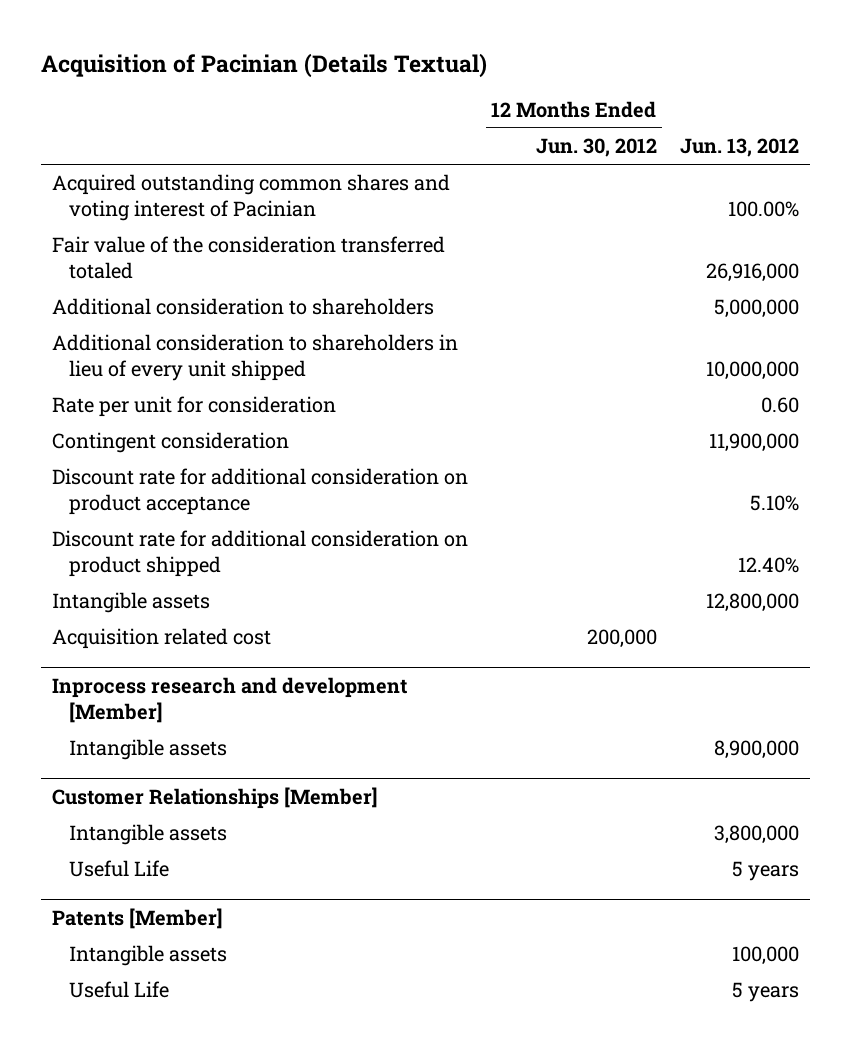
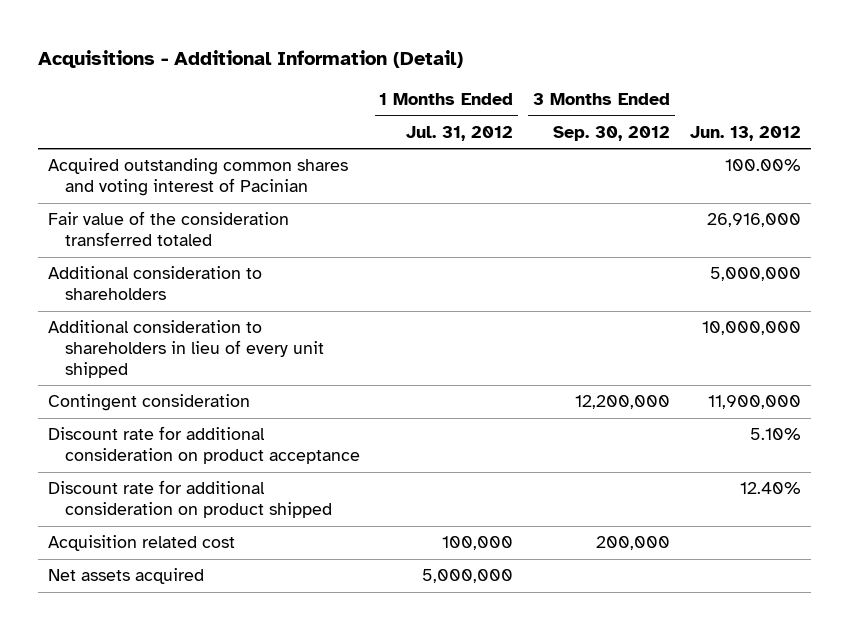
- Acquisition of Pacinian (Details Textual)
+ Acquisitions - Additional Information (Detail)
- | 12 Months Ended Jun. 30, 2012 | Jun. 13, 2012
+ | 1 Months Ended Jul. 31, 2012 | 3 Months Ended Sep. 30, 2012 | Jun. 13, 2012
- Rate per unit for consideration | | 0.60
- Intangible assets | | 12,800,000
- Inprocess research and development [Member]
- Intangible assets | | 8,900,000
- Customer Relationships [Member]
- Intangible assets | | 3,800,000
- Useful Life | | 5 years
- Patents [Member]
- Intangible assets | | 100,000
- Useful Life | | 5 years
+ Net assets acquired | 5,000,000 | |

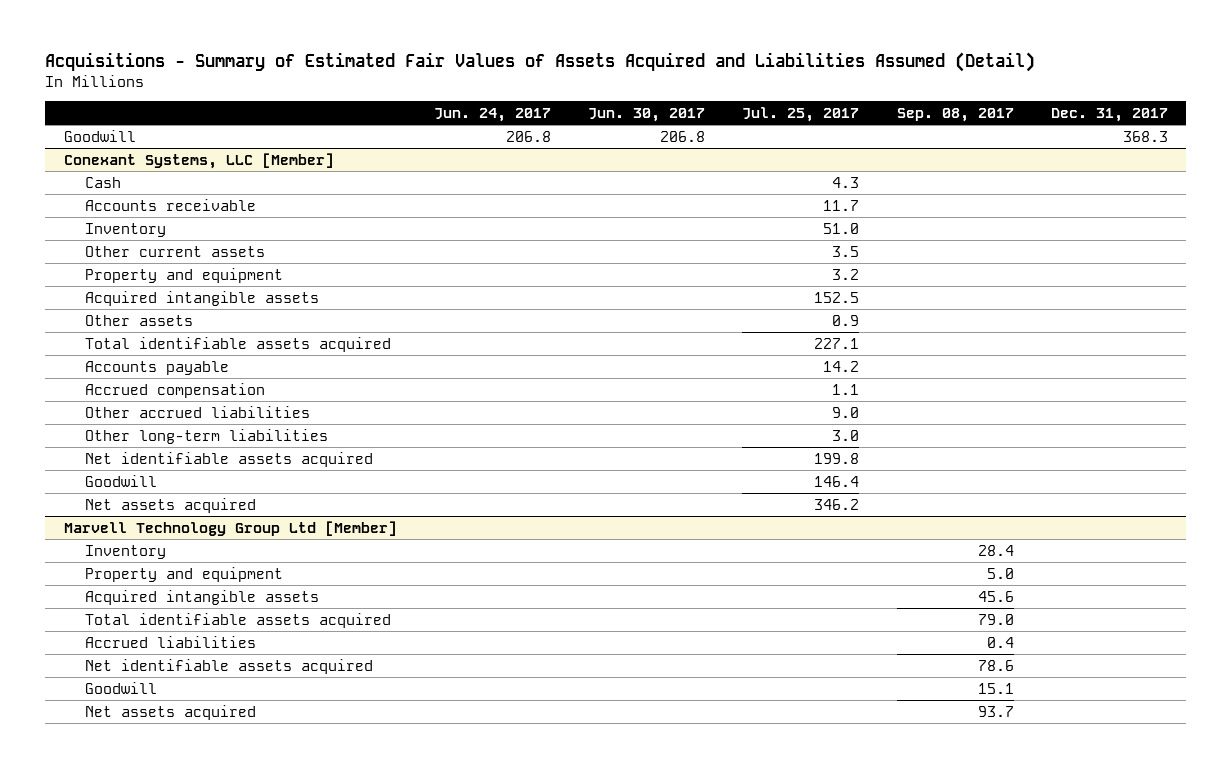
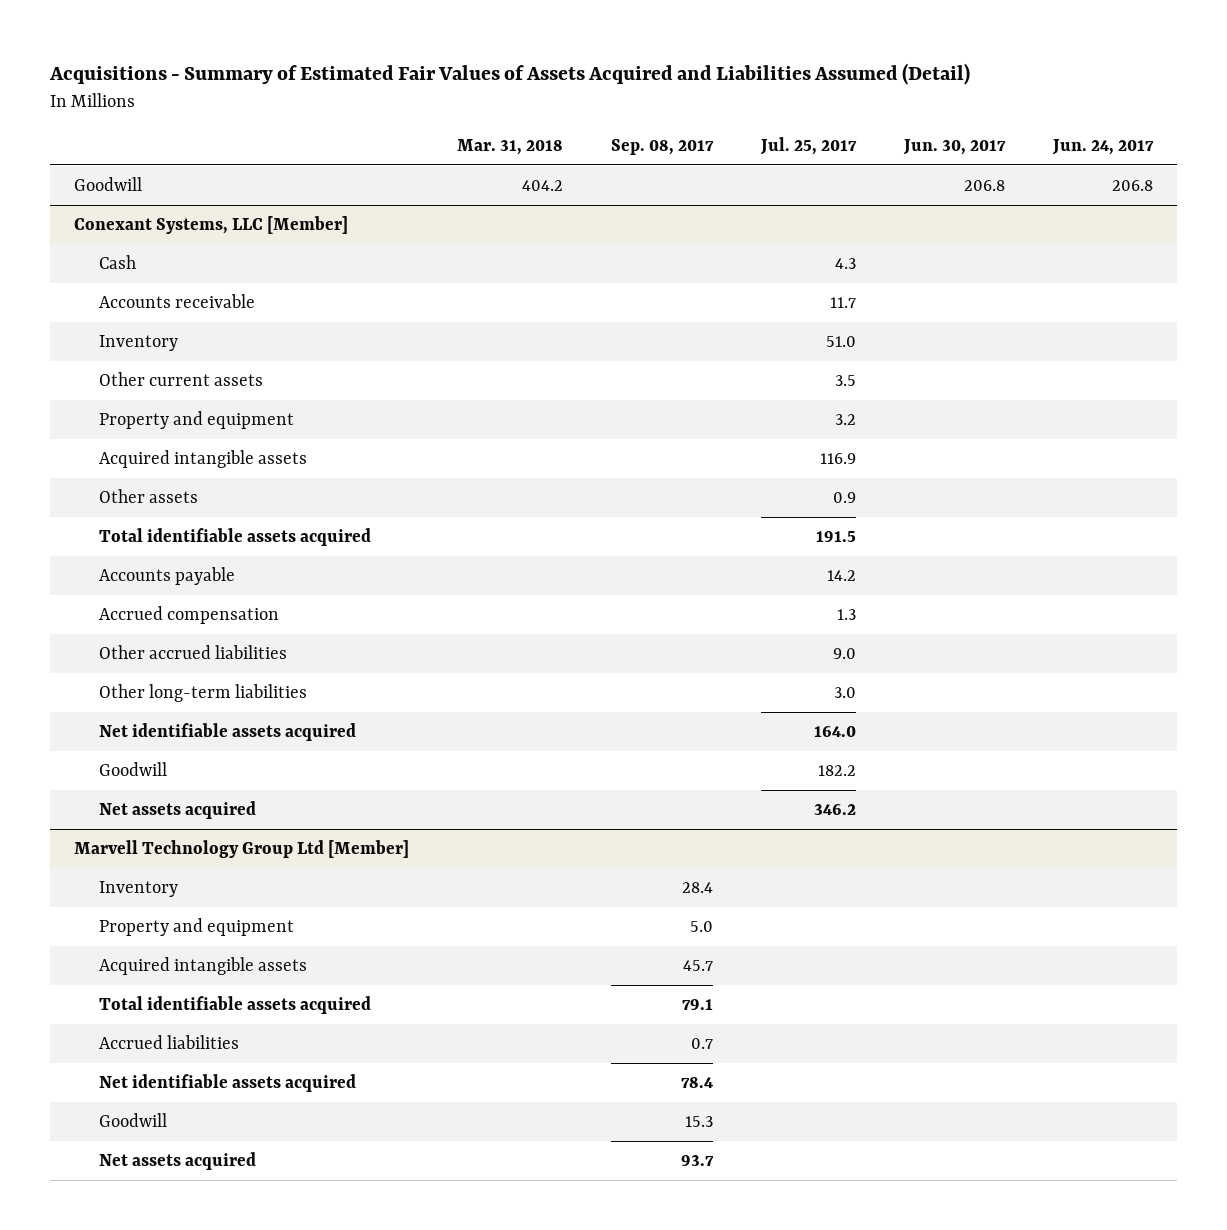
- | Jun. 24, 2017 | Jun. 30, 2017 | Jul. 25, 2017 | Sep. 08, 2017 | Dec. 31, 2017
+ | Mar. 31, 2018 | Sep. 08, 2017 | Jul. 25, 2017 | Jun. 30, 2017 | Jun. 24, 2017
@ Conexant Systems, LLC [Member]
- Acquired intangible assets | | | 152.5 | |
+ Acquired intangible assets | | | 116.9 | |
- Total identifiable assets acquired | | | 227.1 | |
+ Total identifiable assets acquired | | | 191.5 | |
- Accrued compensation | | | 1.1 | |
+ Accrued compensation | | | 1.3 | |
- Net identifiable assets acquired | | | 199.8 | |
- Goodwill | | | 146.4 | |
+ Net identifiable assets acquired | | | 164.0 | |
+ Goodwill | | | 182.2 | |
@ Marvell Technology Group Ltd [Member]
- Acquired intangible assets | | | | 45.6 |
- Total identifiable assets acquired | | | | 79.0 |
- Accrued liabilities | | | | 0.4 |
- Net identifiable assets acquired | | | | 78.6 |
- Goodwill | | | | 15.1 |
+ Acquired intangible assets | | 45.7 | | |
+ Total identifiable assets acquired | | 79.1 | | |
+ Accrued liabilities | | 0.7 | | |
+ Net identifiable assets acquired | | 78.4 | | |
+ Goodwill | | 15.3 | | |

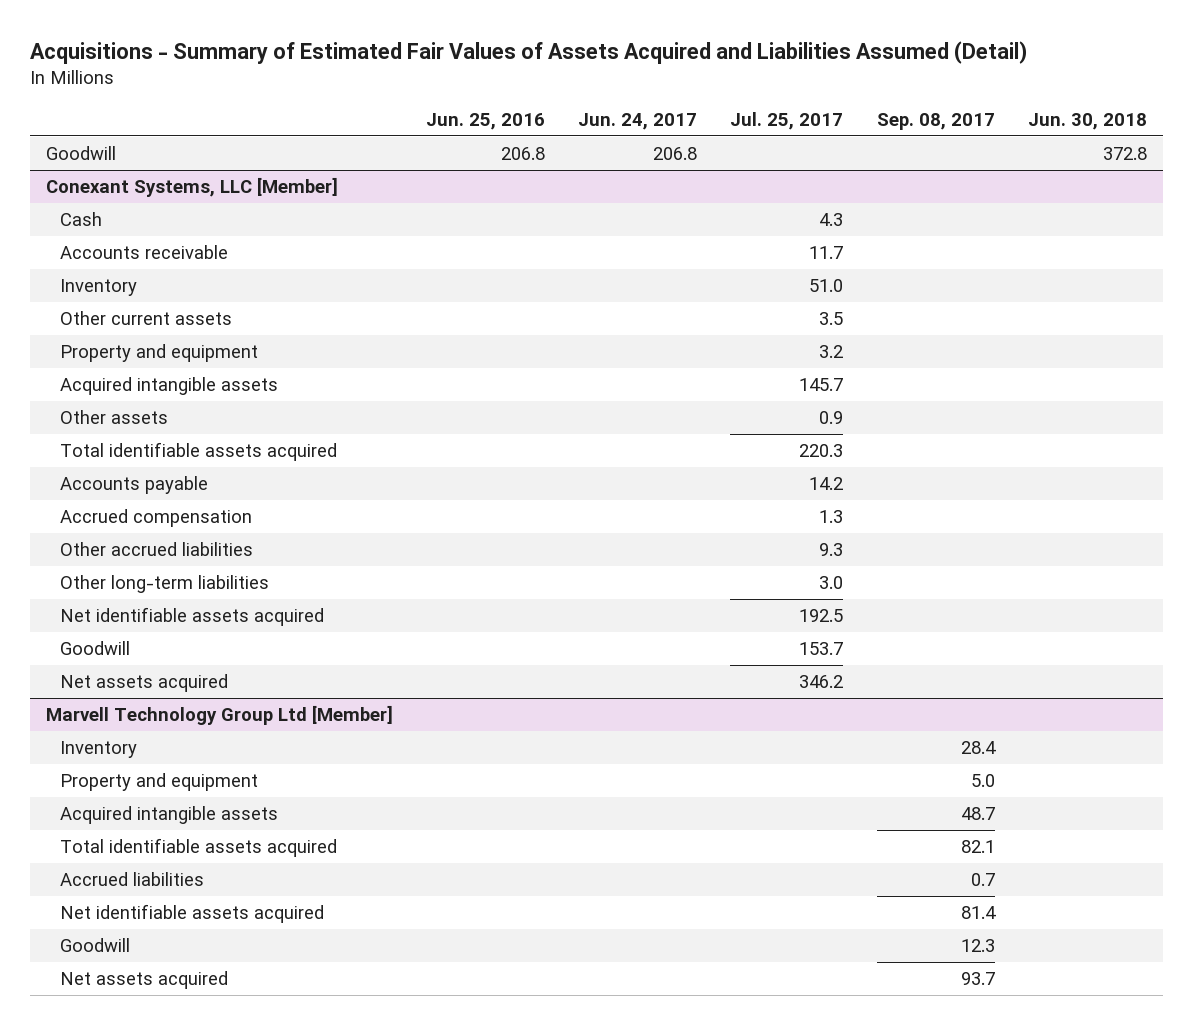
- | Mar. 31, 2018 | Sep. 08, 2017 | Jul. 25, 2017 | Jun. 30, 2017 | Jun. 24, 2017
+ | Jun. 25, 2016 | Jun. 24, 2017 | Jul. 25, 2017 | Sep. 08, 2017 | Jun. 30, 2018
@ Conexant Systems, LLC [Member]
- Acquired intangible assets | | | 116.9 | |
+ Acquired intangible assets | | | 145.7 | |
- Total identifiable assets acquired | | | 191.5 | |
+ Total identifiable assets acquired | | | 220.3 | |
- Other accrued liabilities | | | 9.0 | |
+ Other accrued liabilities | | | 9.3 | |
- Net identifiable assets acquired | | | 164.0 | |
- Goodwill | | | 182.2 | |
+ Net identifiable assets acquired | | | 192.5 | |
+ Goodwill | | | 153.7 | |
@ Marvell Technology Group Ltd [Member]
- Acquired intangible assets | | 45.7 | | |
- Total identifiable assets acquired | | 79.1 | | |
+ Acquired intangible assets | | | | 48.7 |
+ Total identifiable assets acquired | | | | 82.1 |
- Net identifiable assets acquired | | 78.4 | | |
- Goodwill | | 15.3 | | |
+ Net identifiable assets acquired | | | | 81.4 |
+ Goodwill | | | | 12.3 |

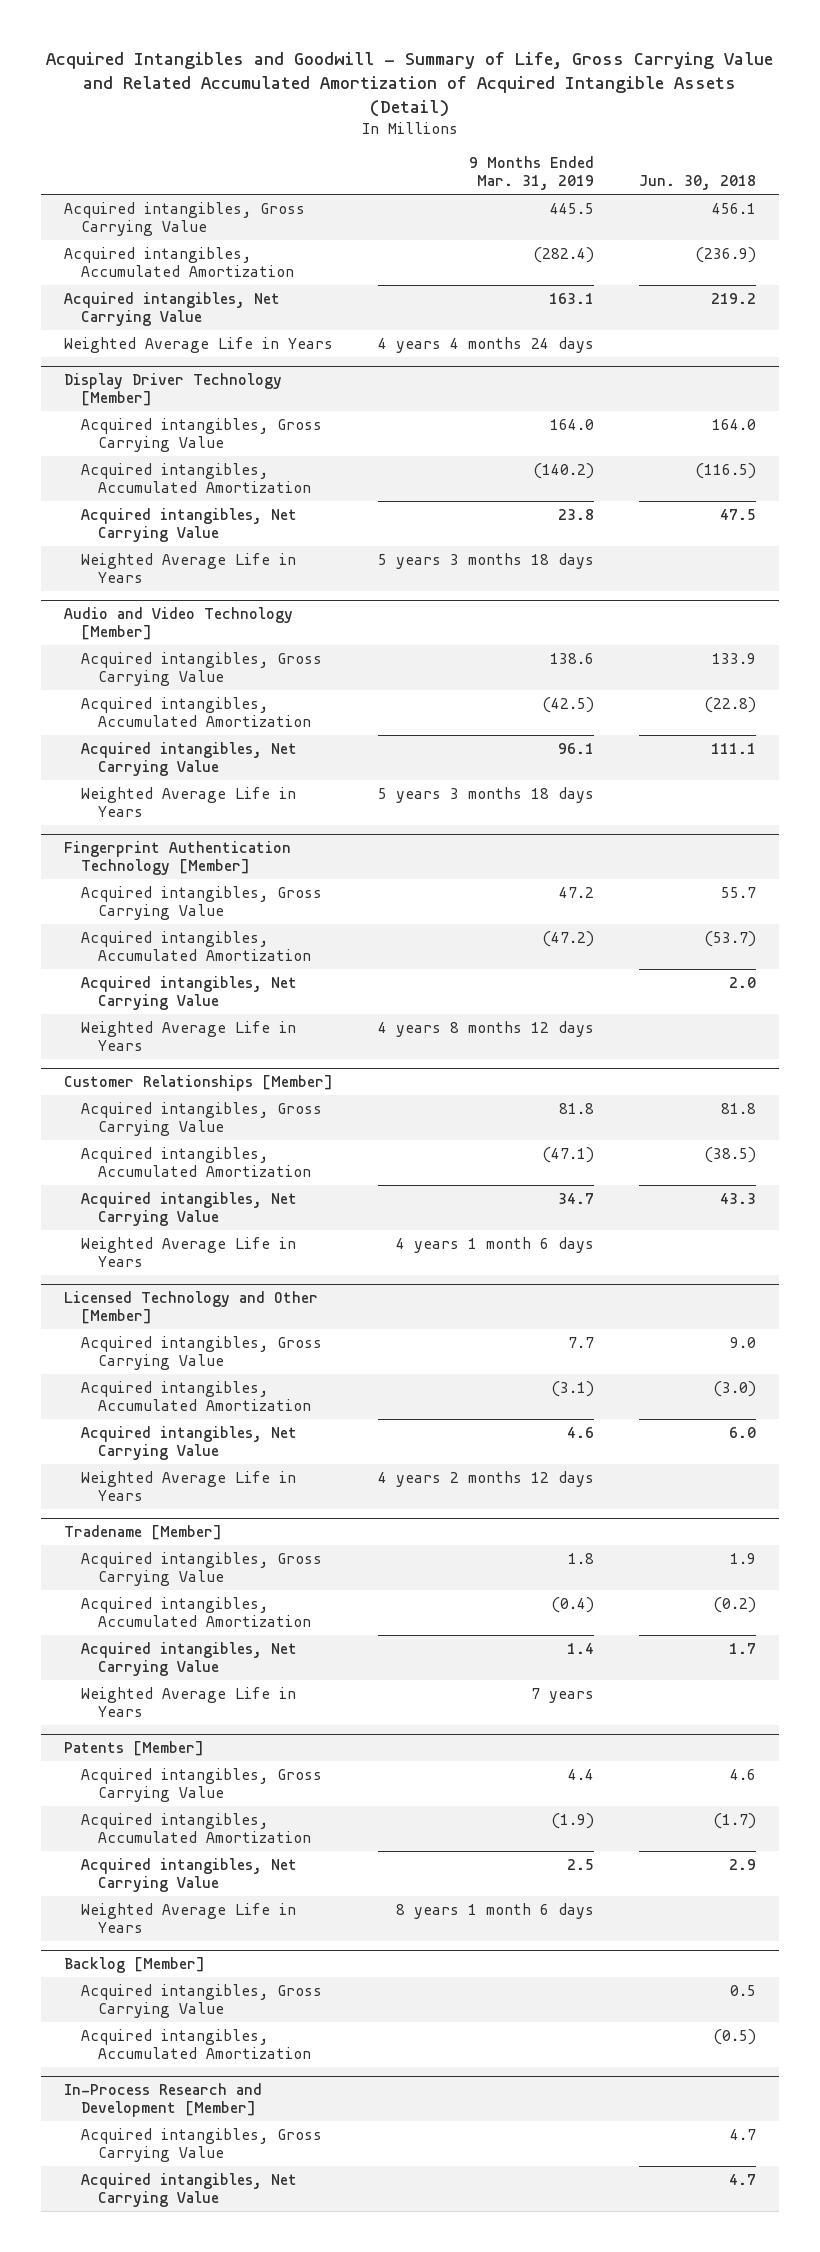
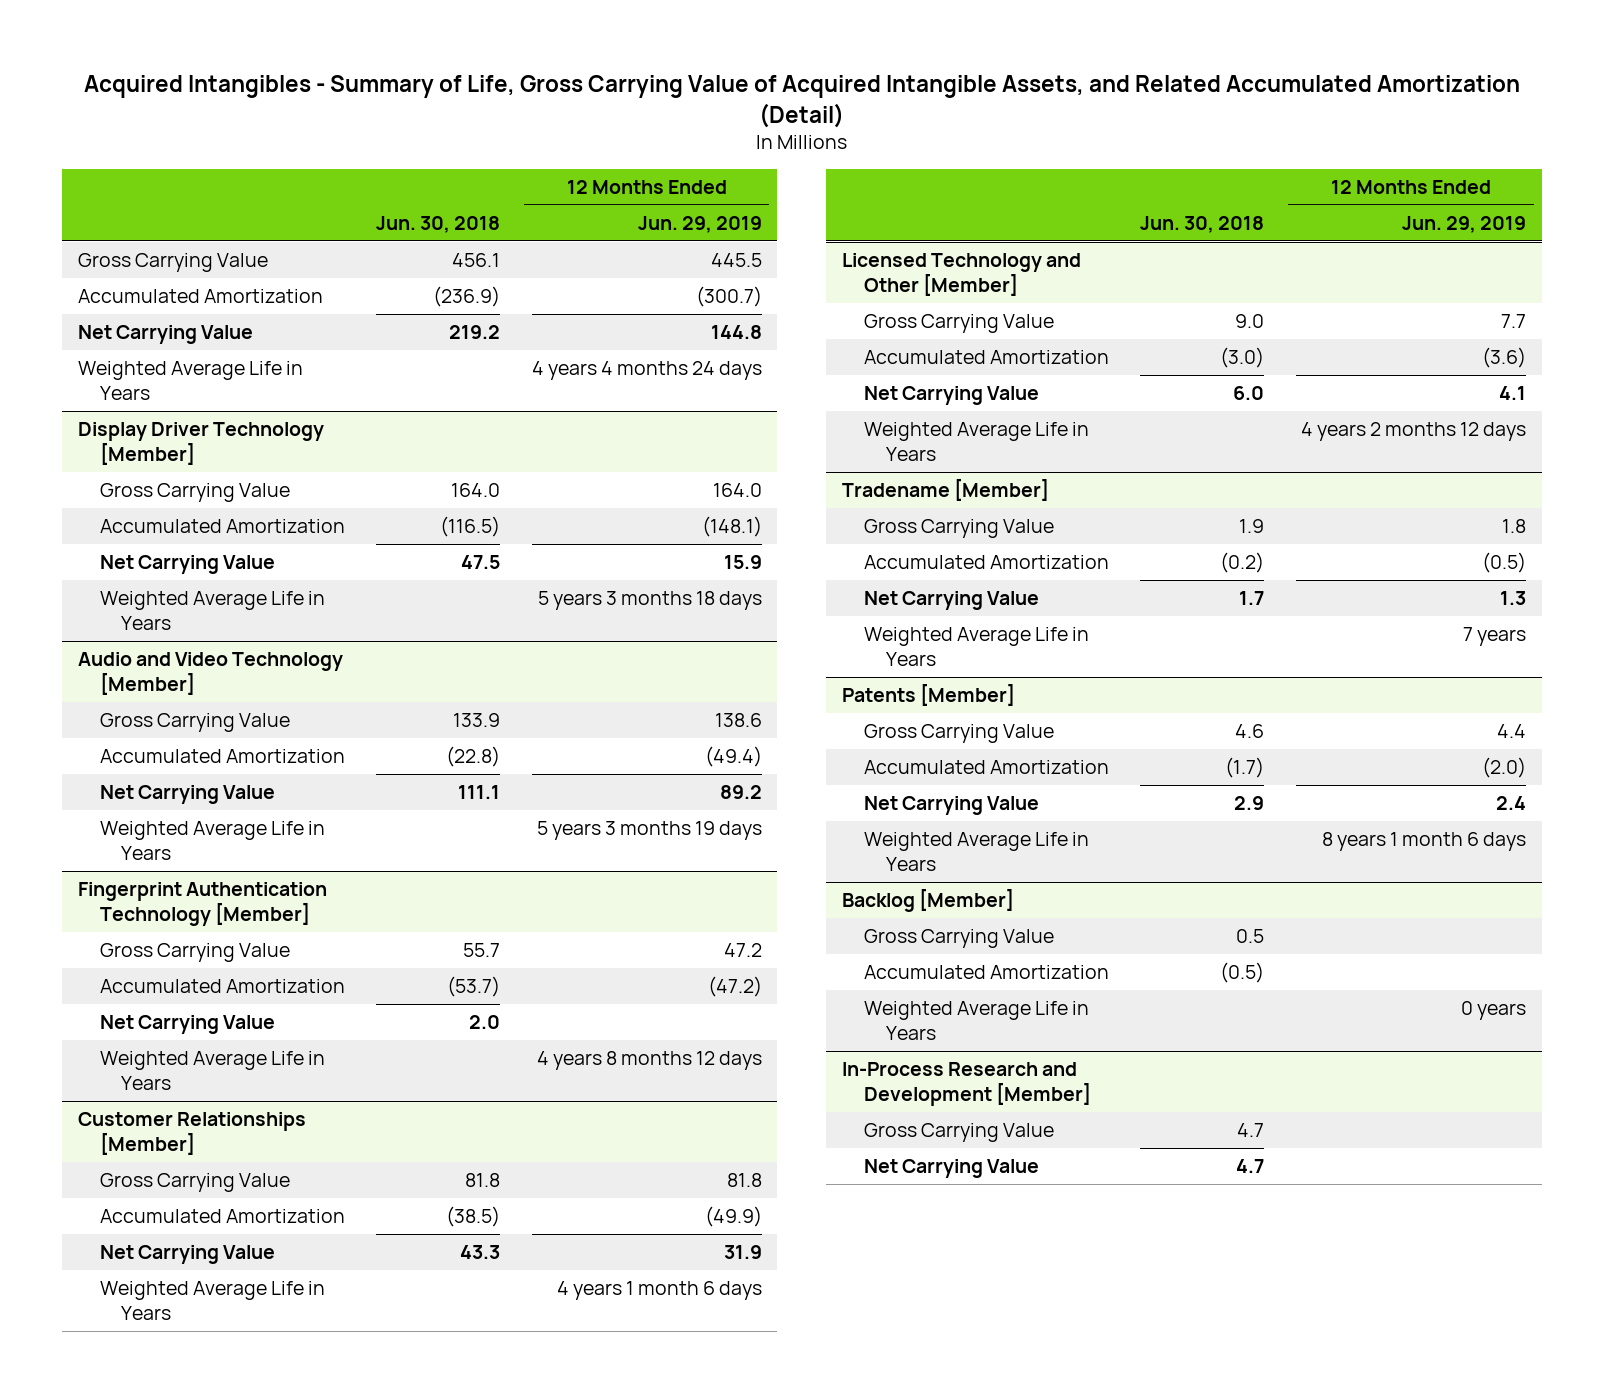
- Acquired Intangibles and Goodwill - Summary of Life, Gross Carrying Value and Related Accumulated Amortization of Acquired Intangible Assets (Detail)
+ Acquired Intangibles - Summary of Life, Gross Carrying Value of Acquired Intangible Assets, and Related Accumulated Amortization (Detail)
- | 9 Months Ended Mar. 31, 2019 | Jun. 30, 2018
+ | Jun. 30, 2018 | 12 Months Ended Jun. 29, 2019
- Acquired intangibles, Gross Carrying Value | 445.5 | 456.1
- Acquired intangibles, Accumulated Amortization | (282.4) | (236.9)
- Acquired intangibles, Net Carrying Value | 163.1 | 219.2
+ Gross Carrying Value | 456.1 | 445.5
+ Accumulated Amortization | (236.9) | (300.7)
+ Net Carrying Value | 219.2 | 144.8
@ Display Driver Technology [Member]
- Acquired intangibles, Gross Carrying Value | 164.0 | 164.0
- Acquired intangibles, Accumulated Amortization | (140.2) | (116.5)
- Acquired intangibles, Net Carrying Value | 23.8 | 47.5
+ Gross Carrying Value | 164.0 | 164.0
+ Accumulated Amortization | (116.5) | (148.1)
+ Net Carrying Value | 47.5 | 15.9
@ Audio and Video Technology [Member]
- Acquired intangibles, Gross Carrying Value | 138.6 | 133.9
- Acquired intangibles, Accumulated Amortization | (42.5) | (22.8)
- Acquired intangibles, Net Carrying Value | 96.1 | 111.1
+ Gross Carrying Value | 133.9 | 138.6
+ Accumulated Amortization | (22.8) | (49.4)
+ Net Carrying Value | 111.1 | 89.2
@ Fingerprint Authentication Technology [Member]
- Acquired intangibles, Gross Carrying Value | 47.2 | 55.7
- Acquired intangibles, Accumulated Amortization | (47.2) | (53.7)
- Acquired intangibles, Net Carrying Value | | 2.0
+ Gross Carrying Value | 55.7 | 47.2
+ Accumulated Amortization | (53.7) | (47.2)
+ Net Carrying Value | 2.0 |
@ Customer Relationships [Member]
- Acquired intangibles, Gross Carrying Value | 81.8 | 81.8
- Acquired intangibles, Accumulated Amortization | (47.1) | (38.5)
- Acquired intangibles, Net Carrying Value | 34.7 | 43.3
+ Gross Carrying Value | 81.8 | 81.8
+ Accumulated Amortization | (38.5) | (49.9)
+ Net Carrying Value | 43.3 | 31.9
@ Licensed Technology and Other [Member]
- Acquired intangibles, Gross Carrying Value | 7.7 | 9.0
- Acquired intangibles, Accumulated Amortization | (3.1) | (3.0)
- Acquired intangibles, Net Carrying Value | 4.6 | 6.0
+ Gross Carrying Value | 9.0 | 7.7
+ Accumulated Amortization | (3.0) | (3.6)
+ Net Carrying Value | 6.0 | 4.1
@ Tradename [Member]
- Acquired intangibles, Gross Carrying Value | 1.8 | 1.9
- Acquired intangibles, Accumulated Amortization | (0.4) | (0.2)
- Acquired intangibles, Net Carrying Value | 1.4 | 1.7
+ Gross Carrying Value | 1.9 | 1.8
+ Accumulated Amortization | (0.2) | (0.5)
+ Net Carrying Value | 1.7 | 1.3
@ Patents [Member]
- Acquired intangibles, Gross Carrying Value | 4.4 | 4.6
- Acquired intangibles, Accumulated Amortization | (1.9) | (1.7)
- Acquired intangibles, Net Carrying Value | 2.5 | 2.9
+ Gross Carrying Value | 4.6 | 4.4
+ Accumulated Amortization | (1.7) | (2.0)
+ Net Carrying Value | 2.9 | 2.4
@ Backlog [Member]
- Acquired intangibles, Gross Carrying Value | | 0.5
- Acquired intangibles, Accumulated Amortization | | (0.5)
+ Gross Carrying Value | 0.5 |
+ Accumulated Amortization | (0.5) |
+ Weighted Average Life in Years | | 0 years
@ In-Process Research and Development [Member]
- Acquired intangibles, Gross Carrying Value | | 4.7
- Acquired intangibles, Net Carrying Value | | 4.7
+ Gross Carrying Value | 4.7 |
+ Net Carrying Value | 4.7 |

